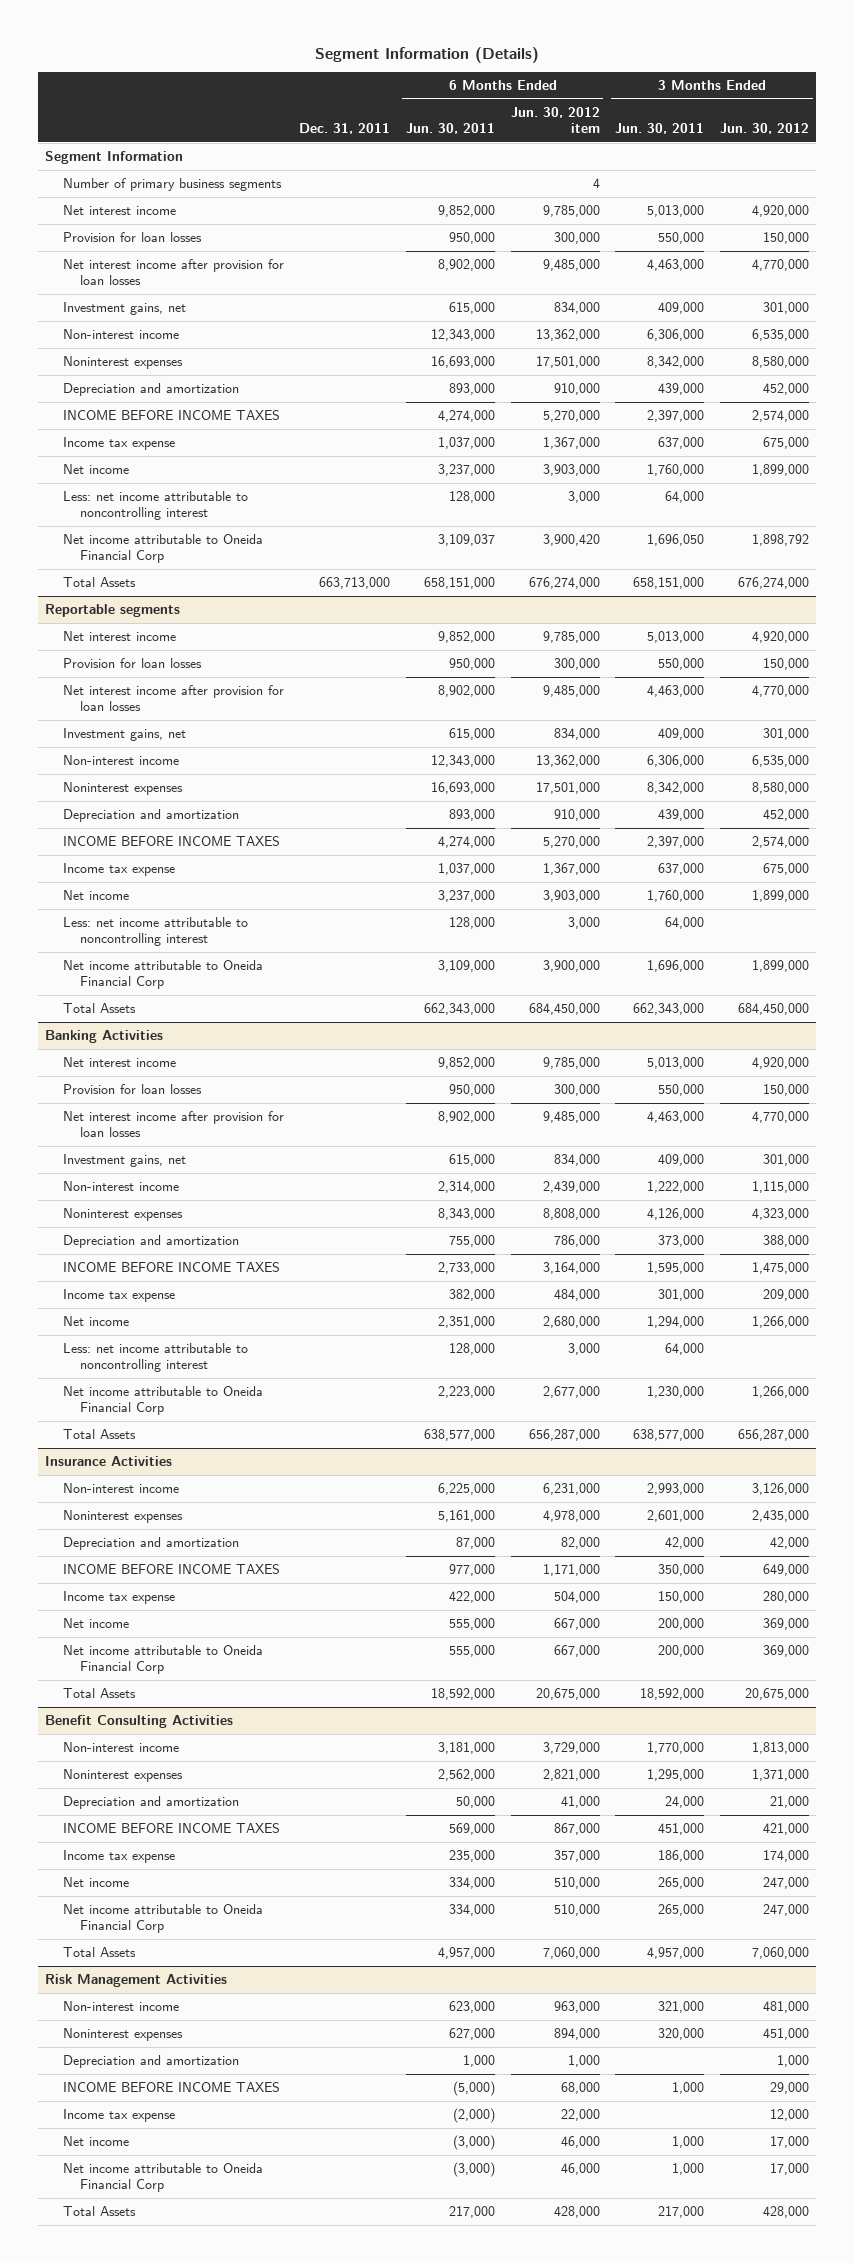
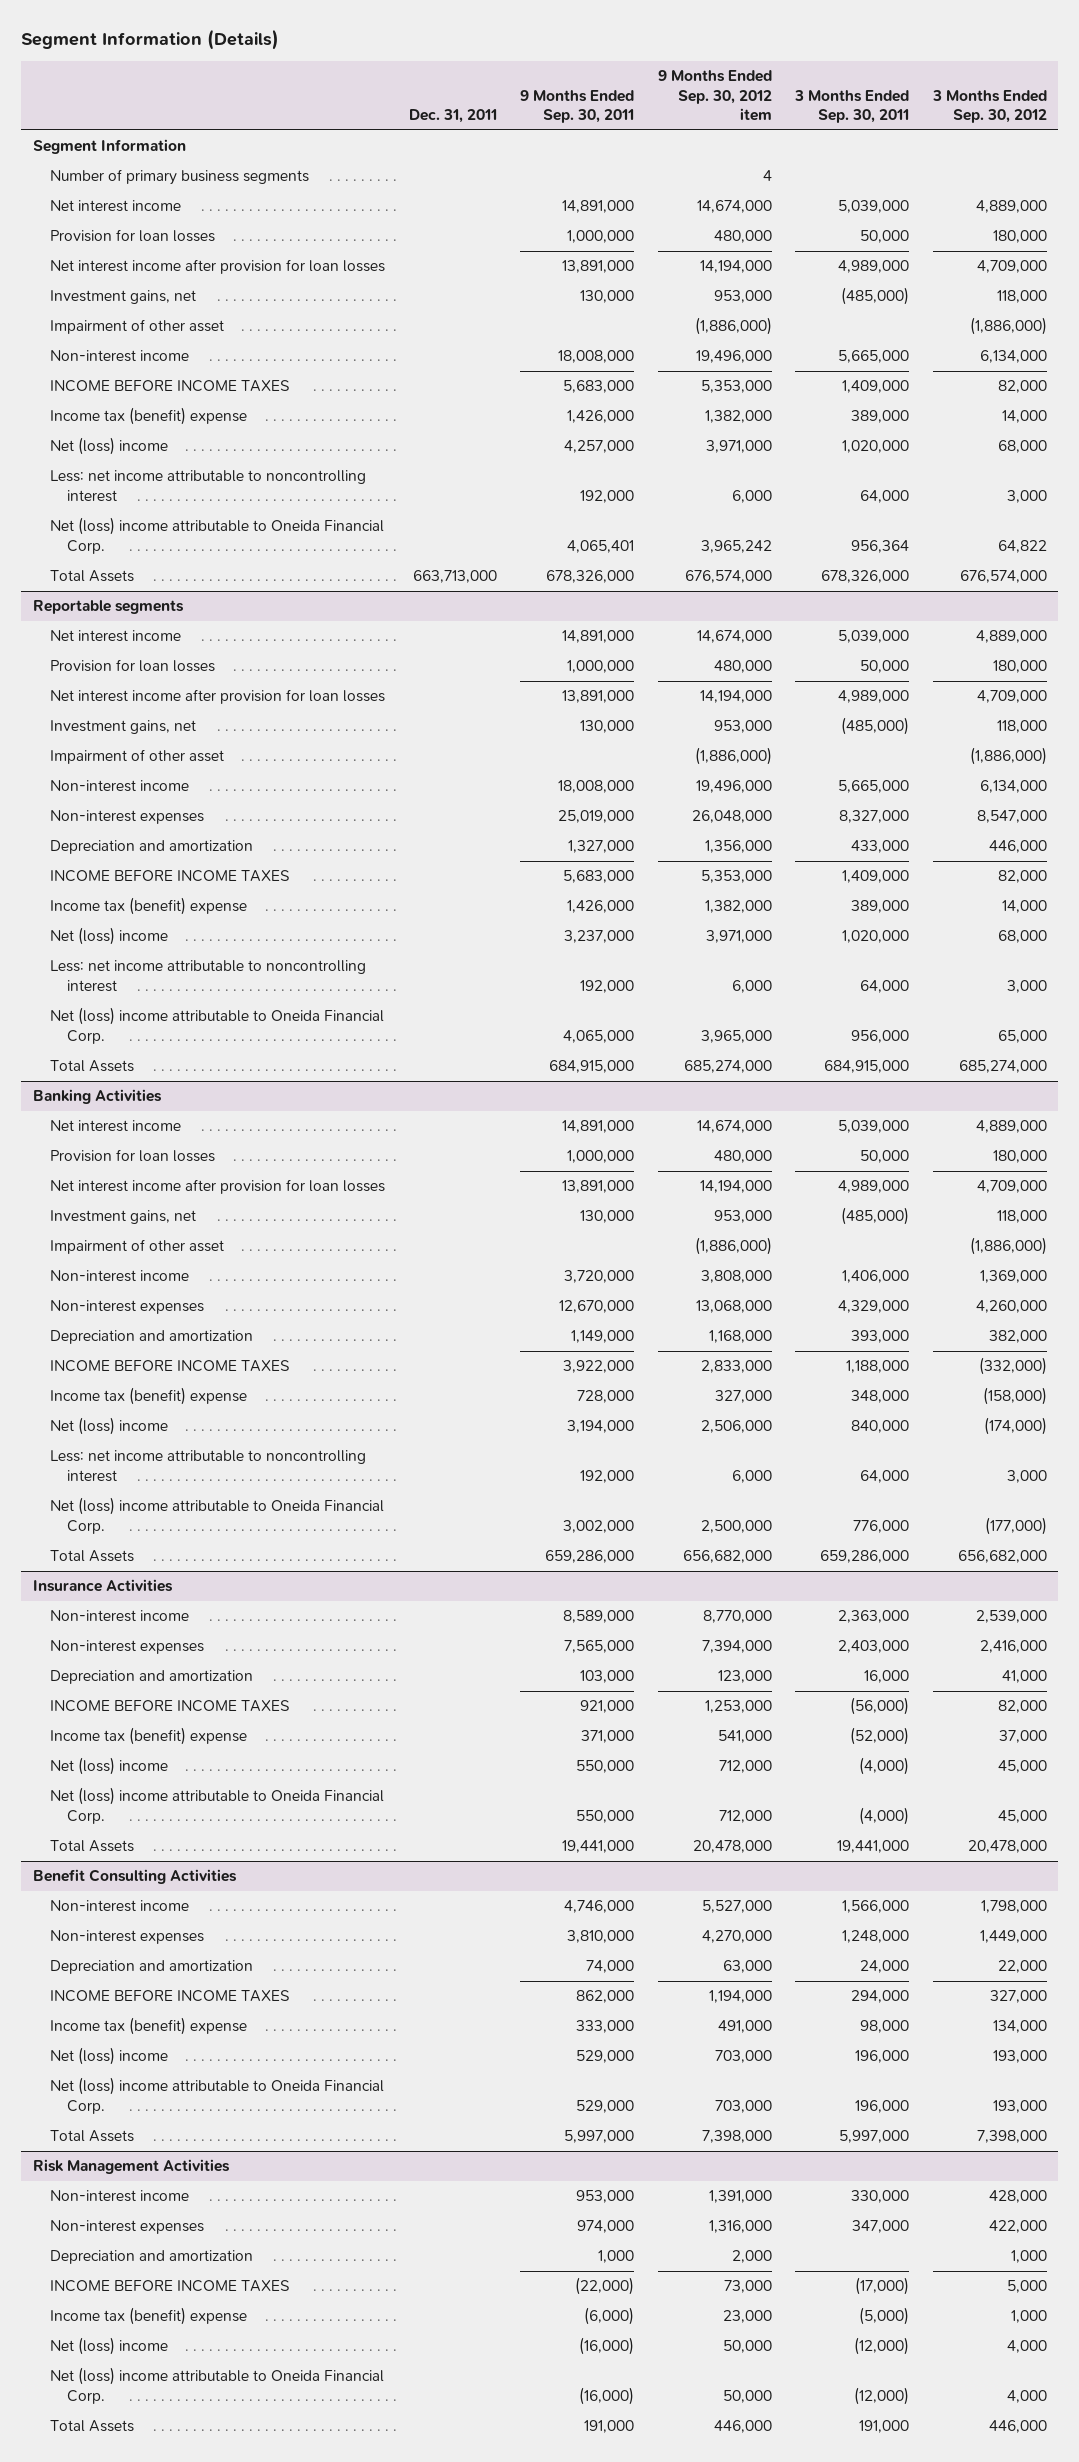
- | Dec. 31, 2011 | 6 Months Ended Jun. 30, 2011 | 6 Months Ended Jun. 30, 2012 item | 3 Months Ended Jun. 30, 2011 | 3 Months Ended Jun. 30, 2012
+ | Dec. 31, 2011 | 9 Months Ended Sep. 30, 2011 | 9 Months Ended Sep. 30, 2012 item | 3 Months Ended Sep. 30, 2011 | 3 Months Ended Sep. 30, 2012
+ Impairment of other asset | | | (1,886,000) | | (1,886,000)
- Noninterest expenses | | 16,693,000 | 17,501,000 | 8,342,000 | 8,580,000
- Depreciation and amortization | | 893,000 | 910,000 | 439,000 | 452,000
- Income tax expense | | 1,037,000 | 1,367,000 | 637,000 | 675,000
- Net income | | 3,237,000 | 3,903,000 | 1,760,000 | 1,899,000
+ Income tax (benefit) expense | | 1,426,000 | 1,382,000 | 389,000 | 14,000
+ Net (loss) income | | 4,257,000 | 3,971,000 | 1,020,000 | 68,000
- Net income attributable to Oneida Financial Corp | | 3,109,037 | 3,900,420 | 1,696,050 | 1,898,792
+ Net (loss) income attributable to Oneida Financial Corp. | | 4,065,401 | 3,965,242 | 956,364 | 64,822
@ Reportable segments
+ Impairment of other asset | | | (1,886,000) | | (1,886,000)
- Noninterest expenses | | 16,693,000 | 17,501,000 | 8,342,000 | 8,580,000
+ Non-interest expenses | | 25,019,000 | 26,048,000 | 8,327,000 | 8,547,000
- Income tax expense | | 1,037,000 | 1,367,000 | 637,000 | 675,000
- Net income | | 3,237,000 | 3,903,000 | 1,760,000 | 1,899,000
+ Income tax (benefit) expense | | 1,426,000 | 1,382,000 | 389,000 | 14,000
+ Net (loss) income | | 3,237,000 | 3,971,000 | 1,020,000 | 68,000
- Net income attributable to Oneida Financial Corp | | 3,109,000 | 3,900,000 | 1,696,000 | 1,899,000
+ Net (loss) income attributable to Oneida Financial Corp. | | 4,065,000 | 3,965,000 | 956,000 | 65,000
@ Banking Activities
+ Impairment of other asset | | | (1,886,000) | | (1,886,000)
- Noninterest expenses | | 8,343,000 | 8,808,000 | 4,126,000 | 4,323,000
+ Non-interest expenses | | 12,670,000 | 13,068,000 | 4,329,000 | 4,260,000
- Income tax expense | | 382,000 | 484,000 | 301,000 | 209,000
- Net income | | 2,351,000 | 2,680,000 | 1,294,000 | 1,266,000
+ Income tax (benefit) expense | | 728,000 | 327,000 | 348,000 | (158,000)
+ Net (loss) income | | 3,194,000 | 2,506,000 | 840,000 | (174,000)
- Net income attributable to Oneida Financial Corp | | 2,223,000 | 2,677,000 | 1,230,000 | 1,266,000
+ Net (loss) income attributable to Oneida Financial Corp. | | 3,002,000 | 2,500,000 | 776,000 | (177,000)
@ Insurance Activities
- Noninterest expenses | | 5,161,000 | 4,978,000 | 2,601,000 | 2,435,000
+ Non-interest expenses | | 7,565,000 | 7,394,000 | 2,403,000 | 2,416,000
- Income tax expense | | 422,000 | 504,000 | 150,000 | 280,000
- Net income | | 555,000 | 667,000 | 200,000 | 369,000
- Net income attributable to Oneida Financial Corp | | 555,000 | 667,000 | 200,000 | 369,000
+ Income tax (benefit) expense | | 371,000 | 541,000 | (52,000) | 37,000
+ Net (loss) income | | 550,000 | 712,000 | (4,000) | 45,000
+ Net (loss) income attributable to Oneida Financial Corp. | | 550,000 | 712,000 | (4,000) | 45,000
@ Benefit Consulting Activities
- Noninterest expenses | | 2,562,000 | 2,821,000 | 1,295,000 | 1,371,000
+ Non-interest expenses | | 3,810,000 | 4,270,000 | 1,248,000 | 1,449,000
- Income tax expense | | 235,000 | 357,000 | 186,000 | 174,000
- Net income | | 334,000 | 510,000 | 265,000 | 247,000
- Net income attributable to Oneida Financial Corp | | 334,000 | 510,000 | 265,000 | 247,000
+ Income tax (benefit) expense | | 333,000 | 491,000 | 98,000 | 134,000
+ Net (loss) income | | 529,000 | 703,000 | 196,000 | 193,000
+ Net (loss) income attributable to Oneida Financial Corp. | | 529,000 | 703,000 | 196,000 | 193,000
@ Risk Management Activities
- Noninterest expenses | | 627,000 | 894,000 | 320,000 | 451,000
+ Non-interest expenses | | 974,000 | 1,316,000 | 347,000 | 422,000
- Income tax expense | | (2,000) | 22,000 | | 12,000
- Net income | | (3,000) | 46,000 | 1,000 | 17,000
- Net income attributable to Oneida Financial Corp | | (3,000) | 46,000 | 1,000 | 17,000
+ Income tax (benefit) expense | | (6,000) | 23,000 | (5,000) | 1,000
+ Net (loss) income | | (16,000) | 50,000 | (12,000) | 4,000
+ Net (loss) income attributable to Oneida Financial Corp. | | (16,000) | 50,000 | (12,000) | 4,000

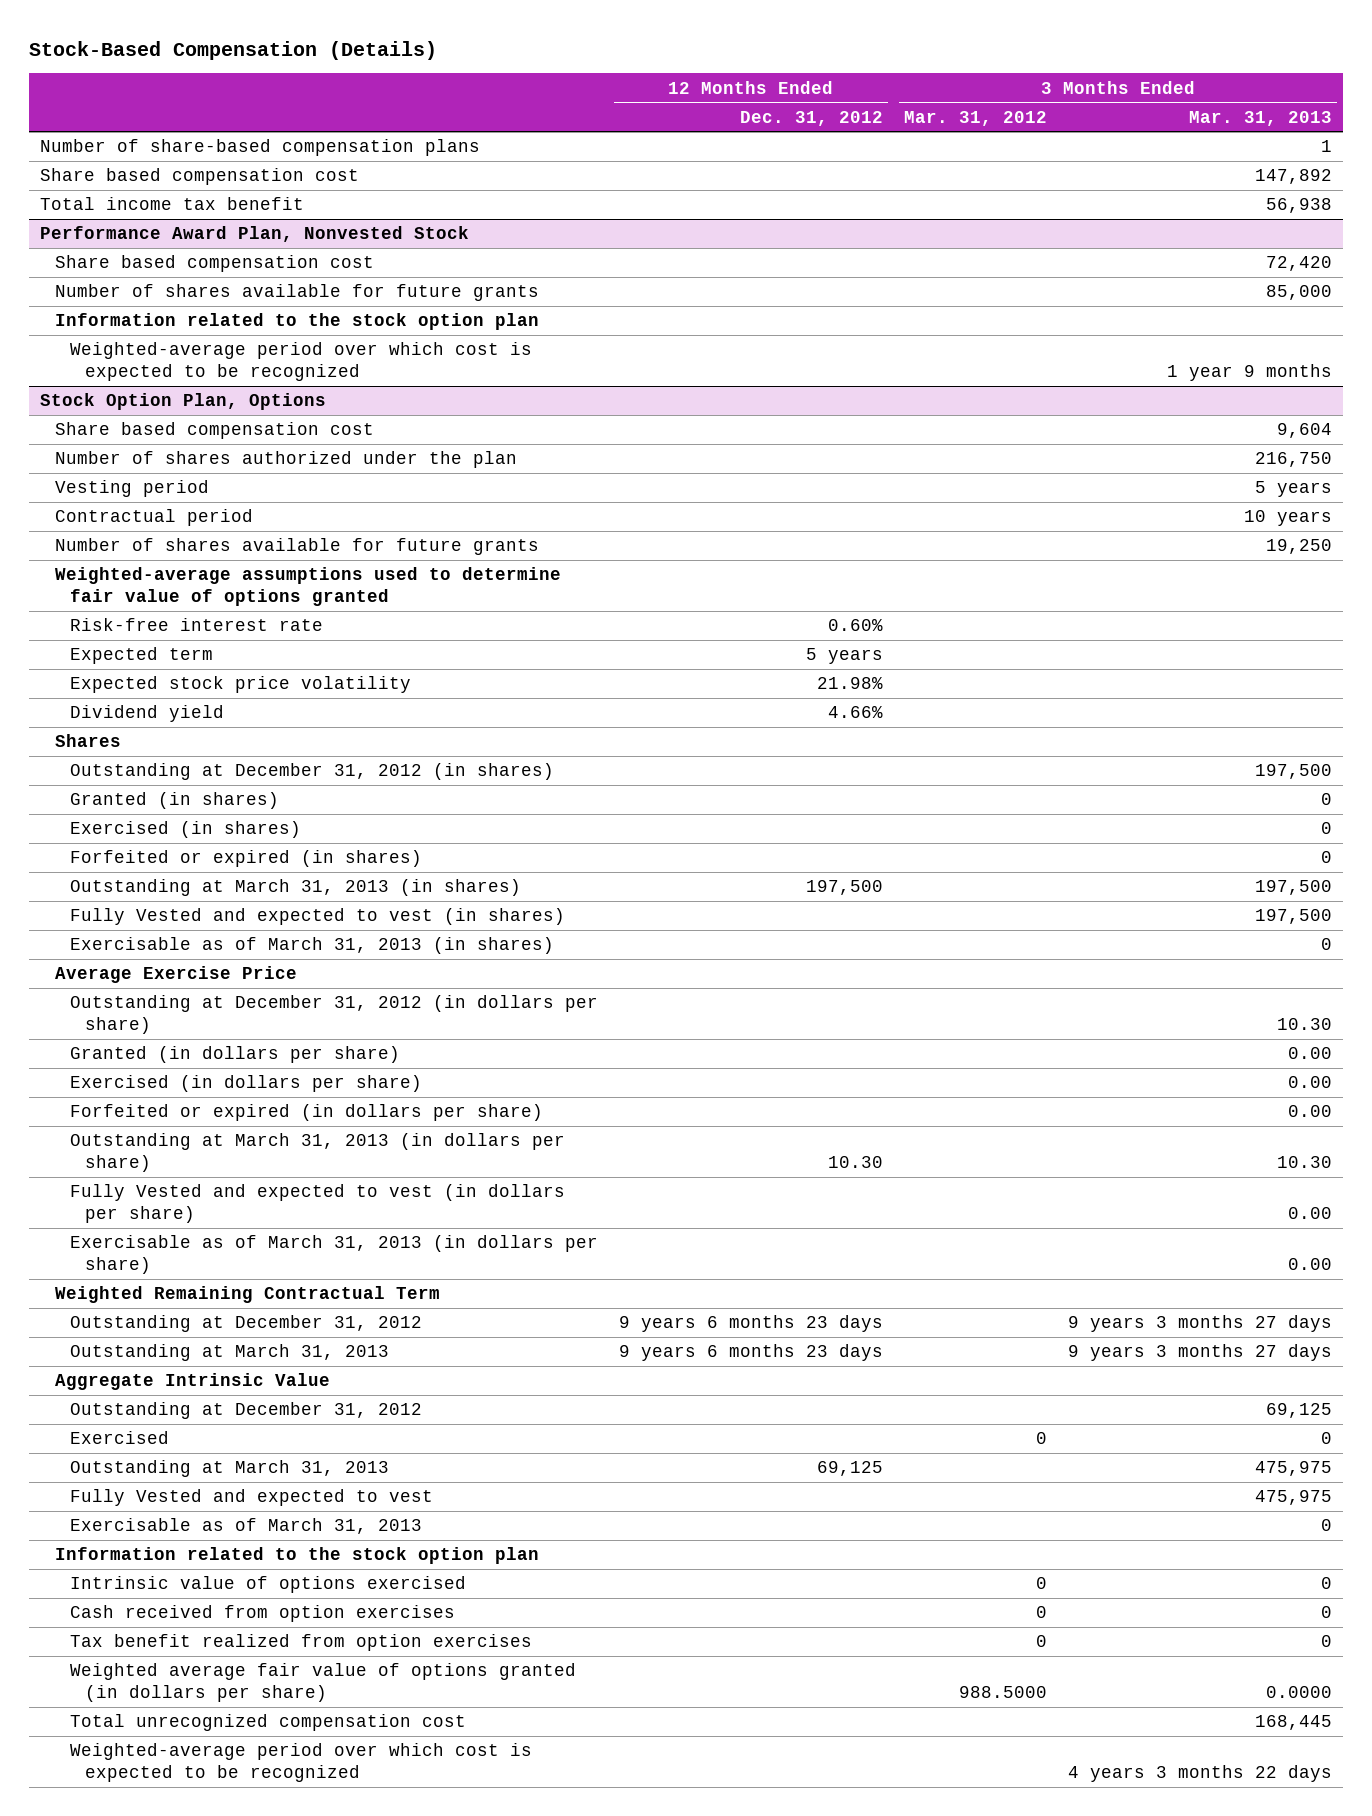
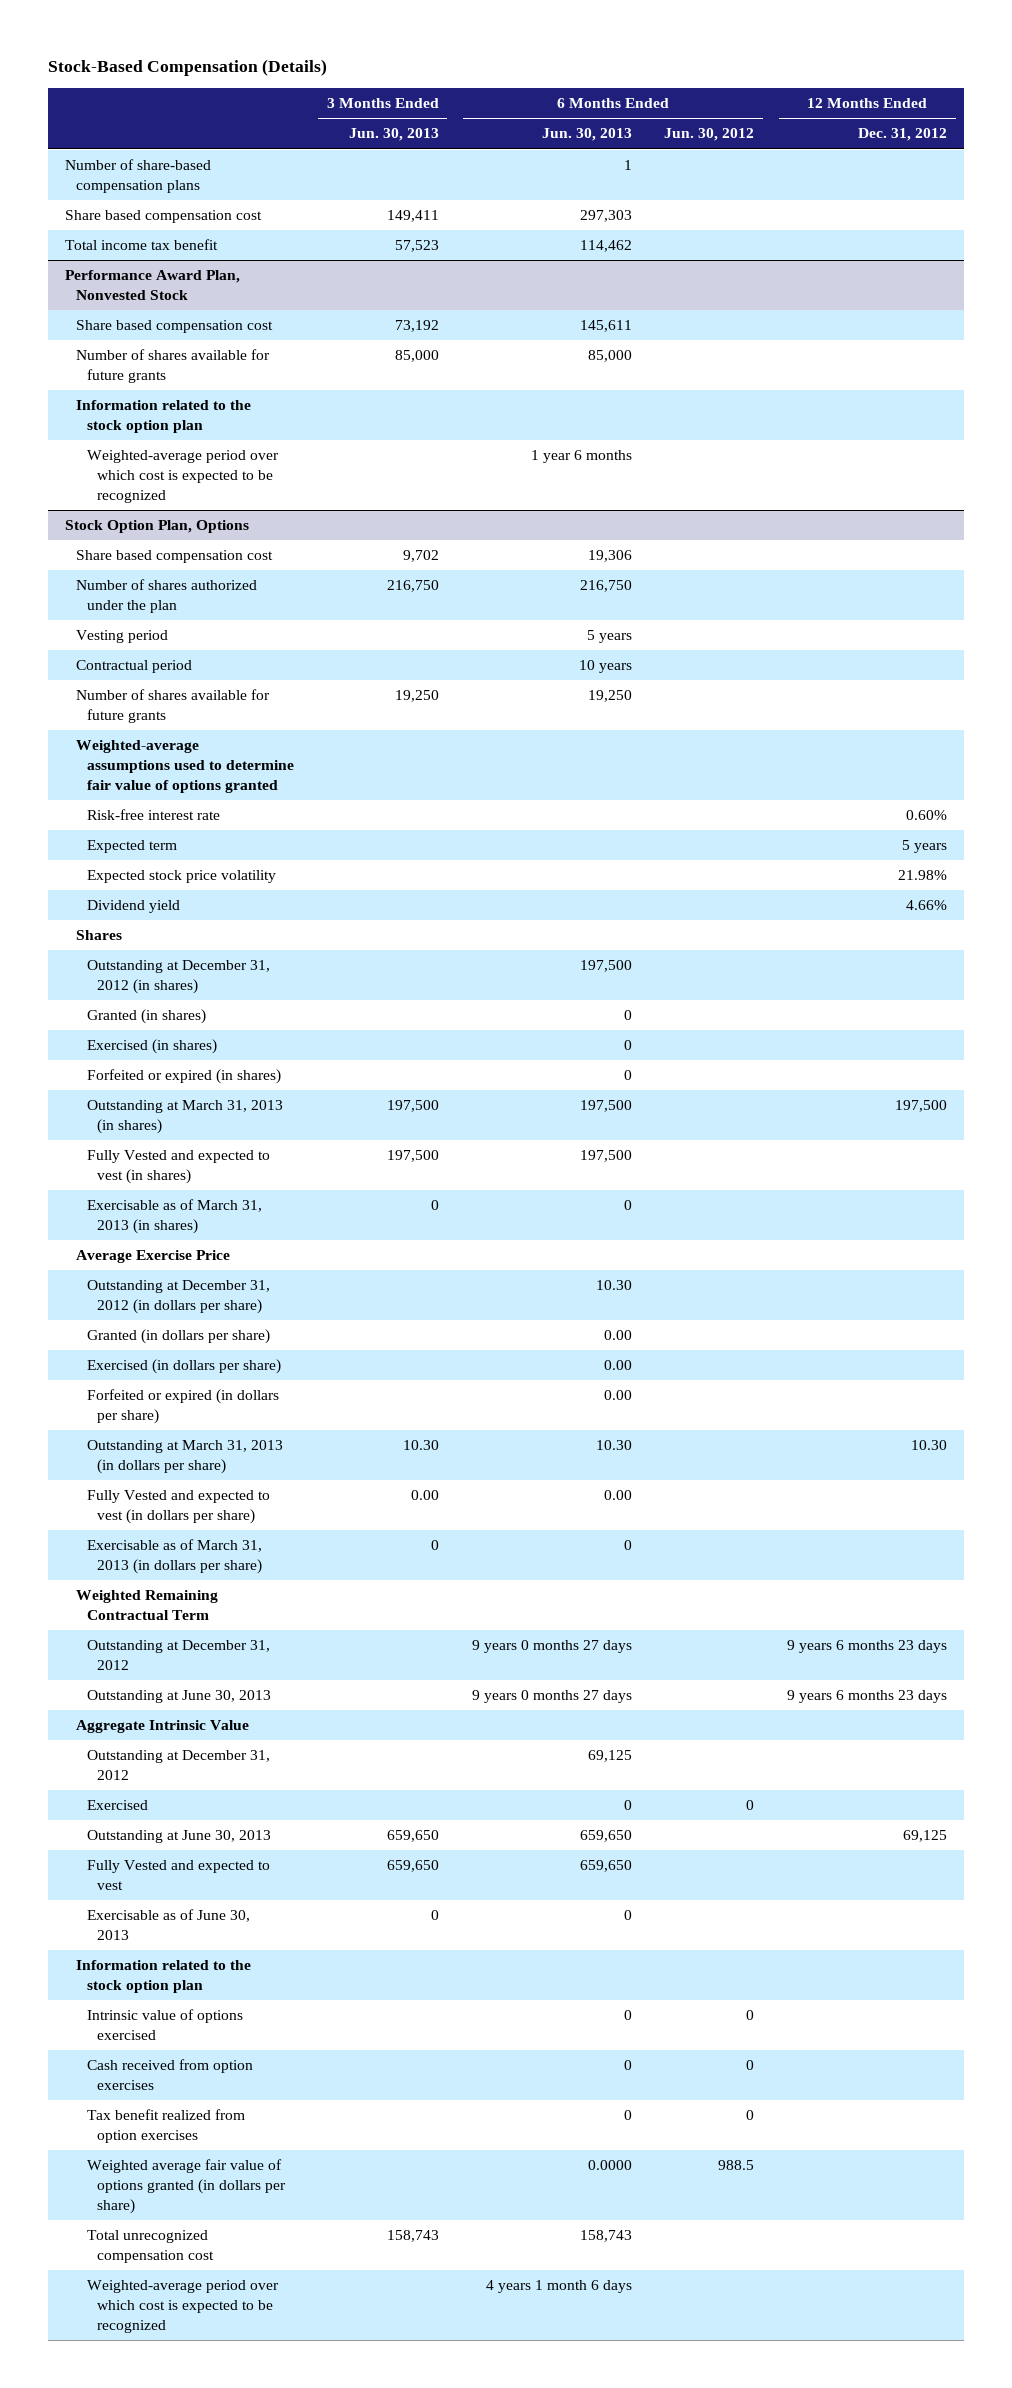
- | 12 Months Ended Dec. 31, 2012 | 3 Months Ended Mar. 31, 2012 | 3 Months Ended Mar. 31, 2013
+ | 3 Months Ended Jun. 30, 2013 | 6 Months Ended Jun. 30, 2013 | 6 Months Ended Jun. 30, 2012 | 12 Months Ended Dec. 31, 2012
@ Stock Option Plan, Options
- Outstanding at March 31, 2013 | 9 years 6 months 23 days | | 9 years 3 months 27 days
+ Outstanding at June 30, 2013 | | 9 years 0 months 27 days | | 9 years 6 months 23 days
- Outstanding at March 31, 2013 | 69,125 | | 475,975
+ Outstanding at June 30, 2013 | 659,650 | 659,650 | | 69,125
- Exercisable as of March 31, 2013 | | | 0
+ Exercisable as of June 30, 2013 | 0 | 0 | |

